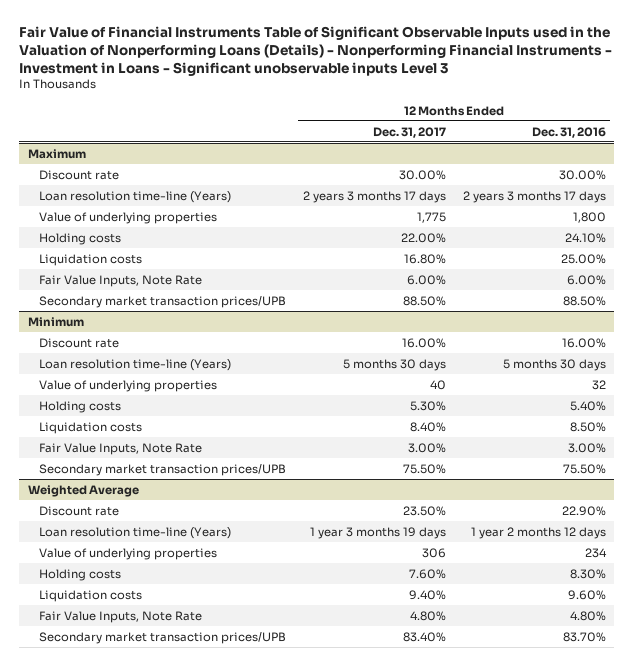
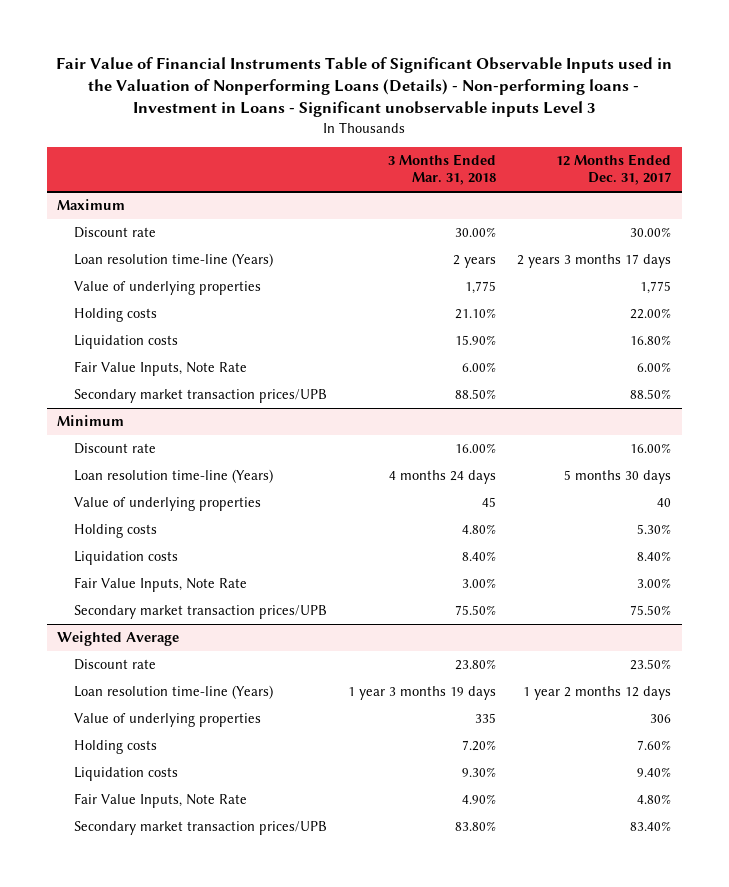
- Fair Value of Financial Instruments Table of Significant Observable Inputs used in the Valuation of Nonperforming Loans (Details) - Nonperforming Financial Instruments - Investment in Loans - Significant unobservable inputs Level 3
+ Fair Value of Financial Instruments Table of Significant Observable Inputs used in the Valuation of Nonperforming Loans (Details) - Non-performing loans - Investment in Loans - Significant unobservable inputs Level 3
- | 12 Months Ended Dec. 31, 2017 | 12 Months Ended Dec. 31, 2016
+ | 3 Months Ended Mar. 31, 2018 | 12 Months Ended Dec. 31, 2017
@ Weighted Average
- Loan resolution time-line (Years) | 1 year 3 months 19 days | 1 year 2 months 12 days
+ Loan resolution time-line (Years) | 1 year 3 months 19 days | 1 year 2 months 12 days

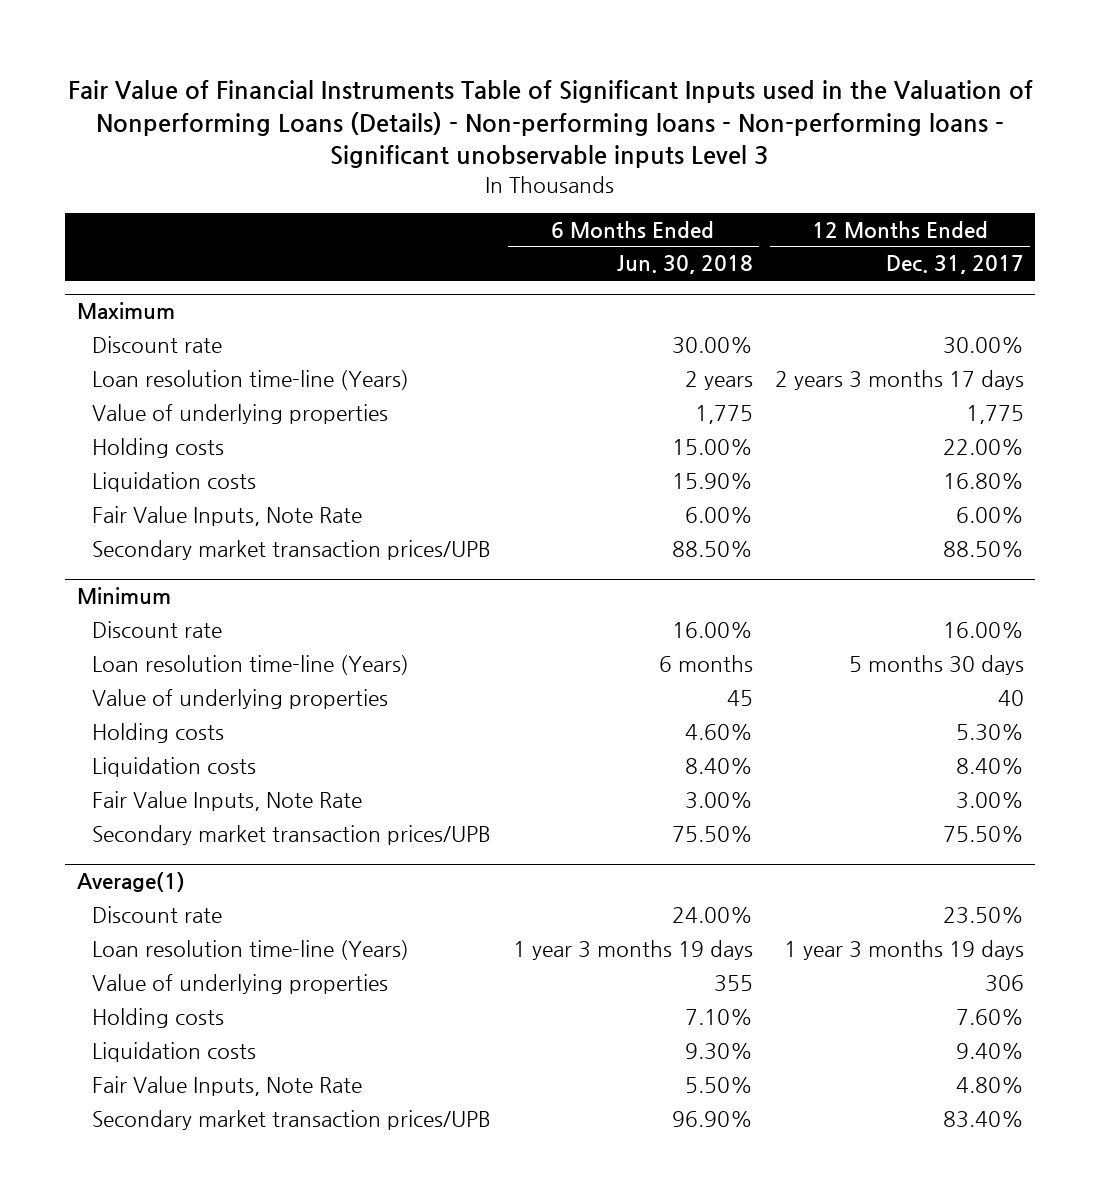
- Fair Value of Financial Instruments Table of Significant Observable Inputs used in the Valuation of Nonperforming Loans (Details) - Non-performing loans - Investment in Loans - Significant unobservable inputs Level 3
+ Fair Value of Financial Instruments Table of Significant Inputs used in the Valuation of Nonperforming Loans (Details) - Non-performing loans - Non-performing loans - Significant unobservable inputs Level 3
- | 3 Months Ended Mar. 31, 2018 | 12 Months Ended Dec. 31, 2017
+ | 6 Months Ended Jun. 30, 2018 | 12 Months Ended Dec. 31, 2017
- Weighted Average
+ Average(1)
- Loan resolution time-line (Years) | 1 year 3 months 19 days | 1 year 2 months 12 days
+ Loan resolution time-line (Years) | 1 year 3 months 19 days | 1 year 3 months 19 days

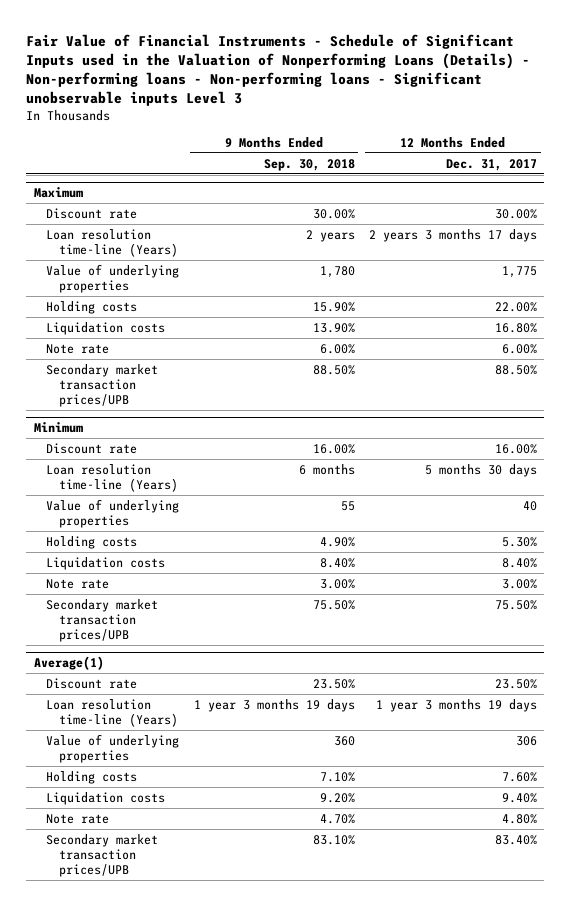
- Fair Value of Financial Instruments Table of Significant Inputs used in the Valuation of Nonperforming Loans (Details) - Non-performing loans - Non-performing loans - Significant unobservable inputs Level 3
+ Fair Value of Financial Instruments - Schedule of Significant Inputs used in the Valuation of Nonperforming Loans (Details) - Non-performing loans - Non-performing loans - Significant unobservable inputs Level 3
- | 6 Months Ended Jun. 30, 2018 | 12 Months Ended Dec. 31, 2017
+ | 9 Months Ended Sep. 30, 2018 | 12 Months Ended Dec. 31, 2017
@ Maximum
- Fair Value Inputs, Note Rate | 6.00% | 6.00%
+ Note rate | 6.00% | 6.00%
@ Minimum
- Fair Value Inputs, Note Rate | 3.00% | 3.00%
+ Note rate | 3.00% | 3.00%
@ Average(1)
- Fair Value Inputs, Note Rate | 5.50% | 4.80%
+ Note rate | 4.70% | 4.80%

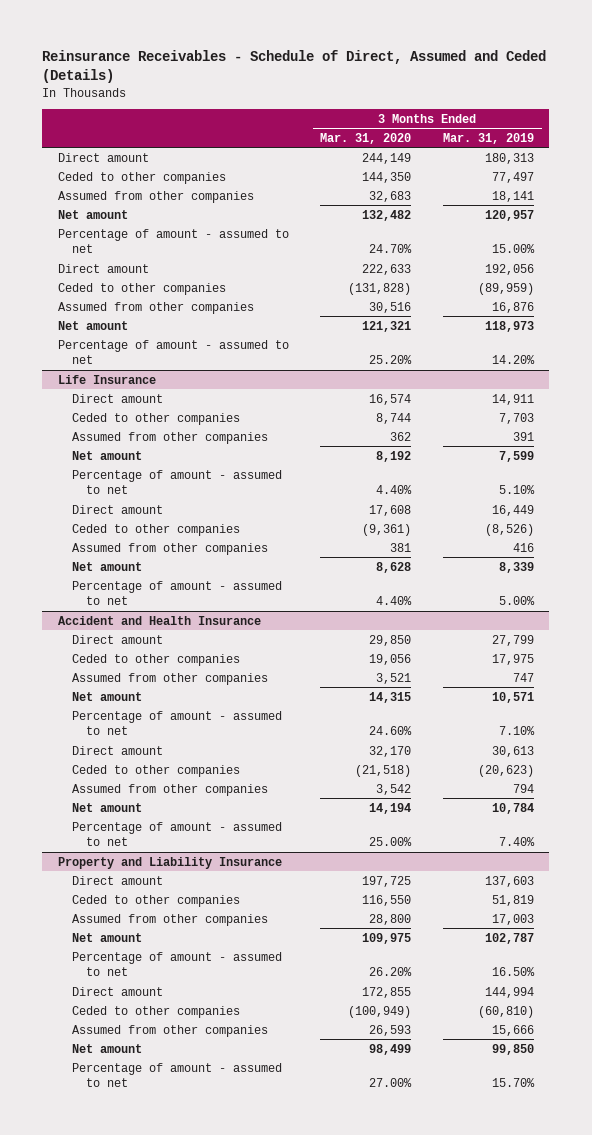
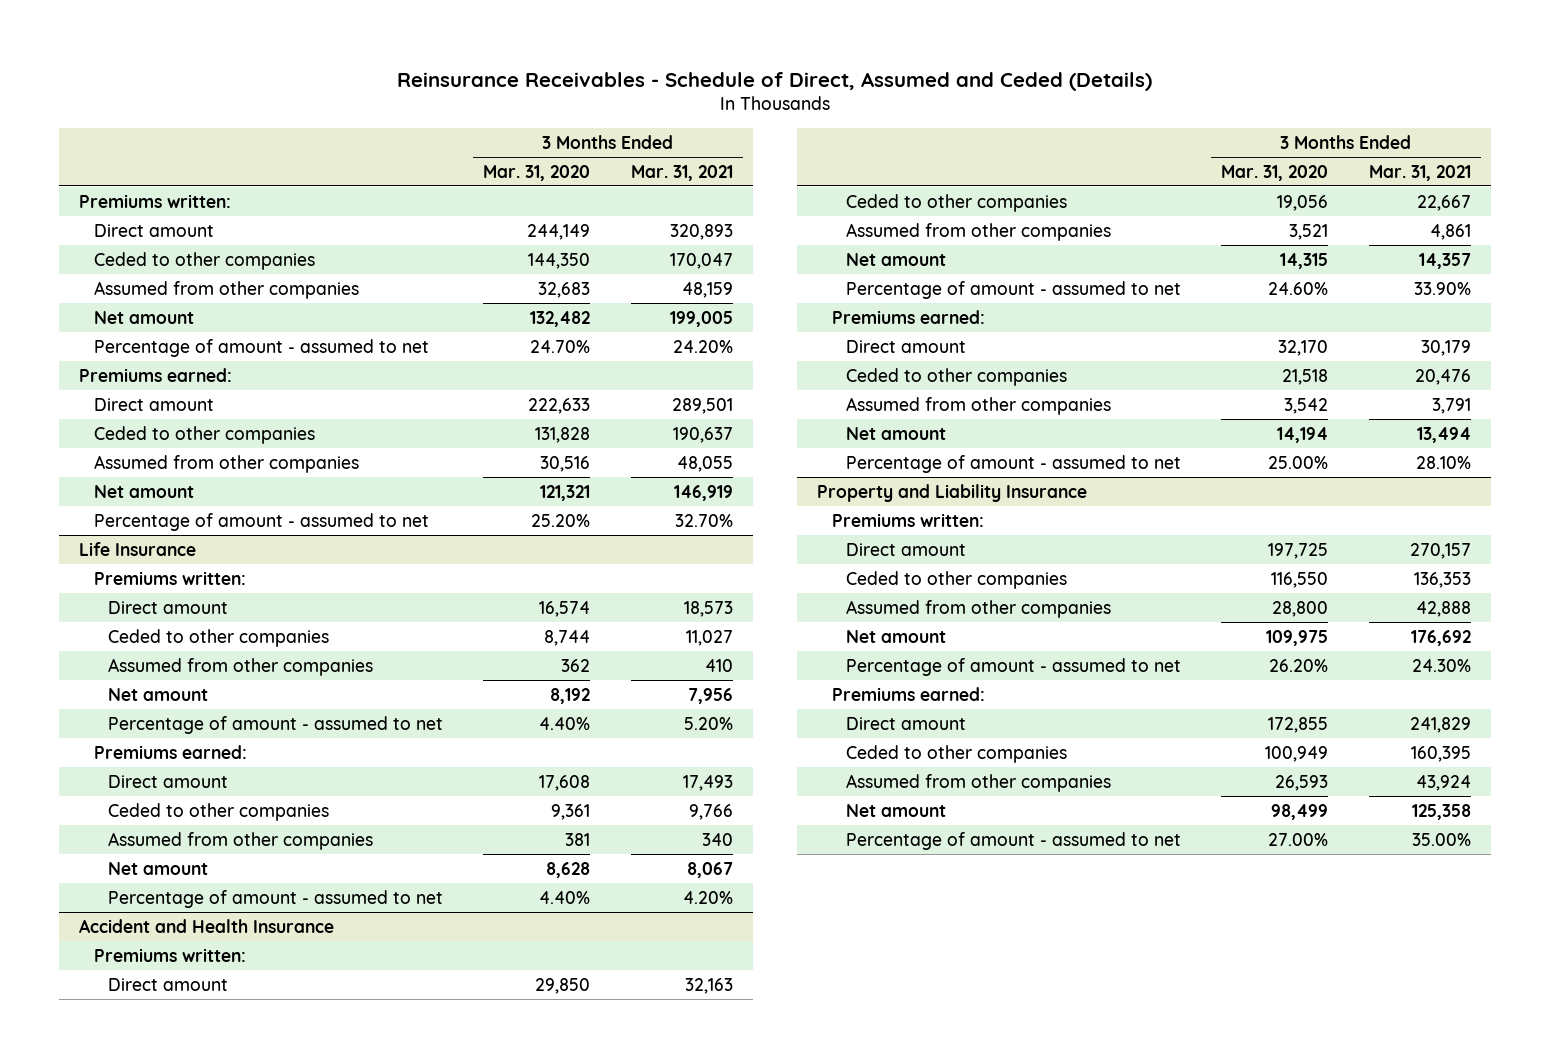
- | 3 Months Ended Mar. 31, 2020 | 3 Months Ended Mar. 31, 2019
+ | 3 Months Ended Mar. 31, 2020 | 3 Months Ended Mar. 31, 2021
+ Premiums written:
+ Premiums earned:
- Ceded to other companies | (131,828) | (89,959)
+ Ceded to other companies | 131,828 | 190,637
@ Life Insurance
+ Premiums written:
+ Premiums earned:
- Ceded to other companies | (9,361) | (8,526)
+ Ceded to other companies | 9,361 | 9,766
@ Accident and Health Insurance
+ Premiums written:
+ Premiums earned:
- Ceded to other companies | (21,518) | (20,623)
+ Ceded to other companies | 21,518 | 20,476
@ Property and Liability Insurance
+ Premiums written:
+ Premiums earned:
- Ceded to other companies | (100,949) | (60,810)
+ Ceded to other companies | 100,949 | 160,395

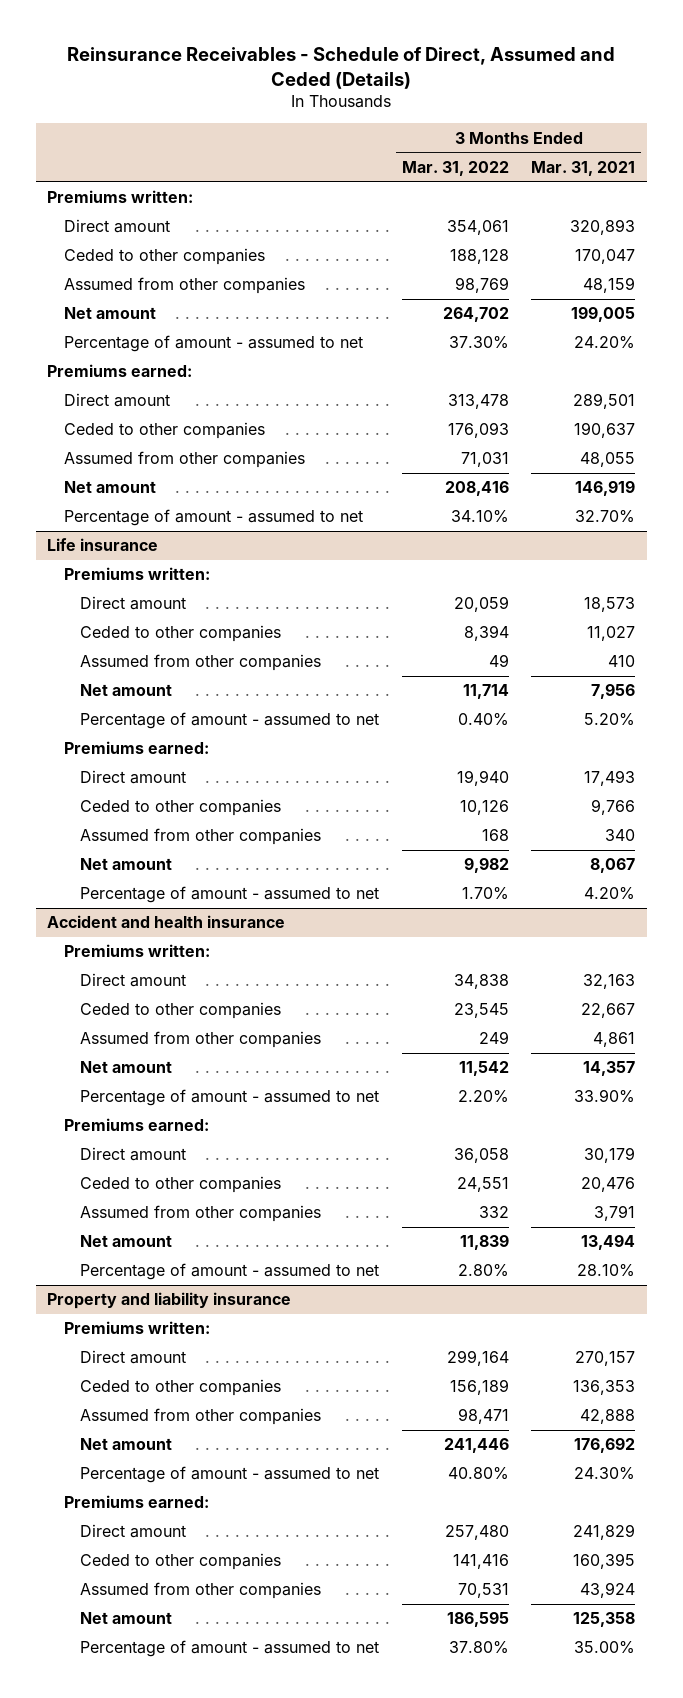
- | 3 Months Ended Mar. 31, 2020 | 3 Months Ended Mar. 31, 2021
+ | 3 Months Ended Mar. 31, 2022 | 3 Months Ended Mar. 31, 2021
- Life Insurance
+ Life insurance
- Accident and Health Insurance
+ Accident and health insurance
- Property and Liability Insurance
+ Property and liability insurance

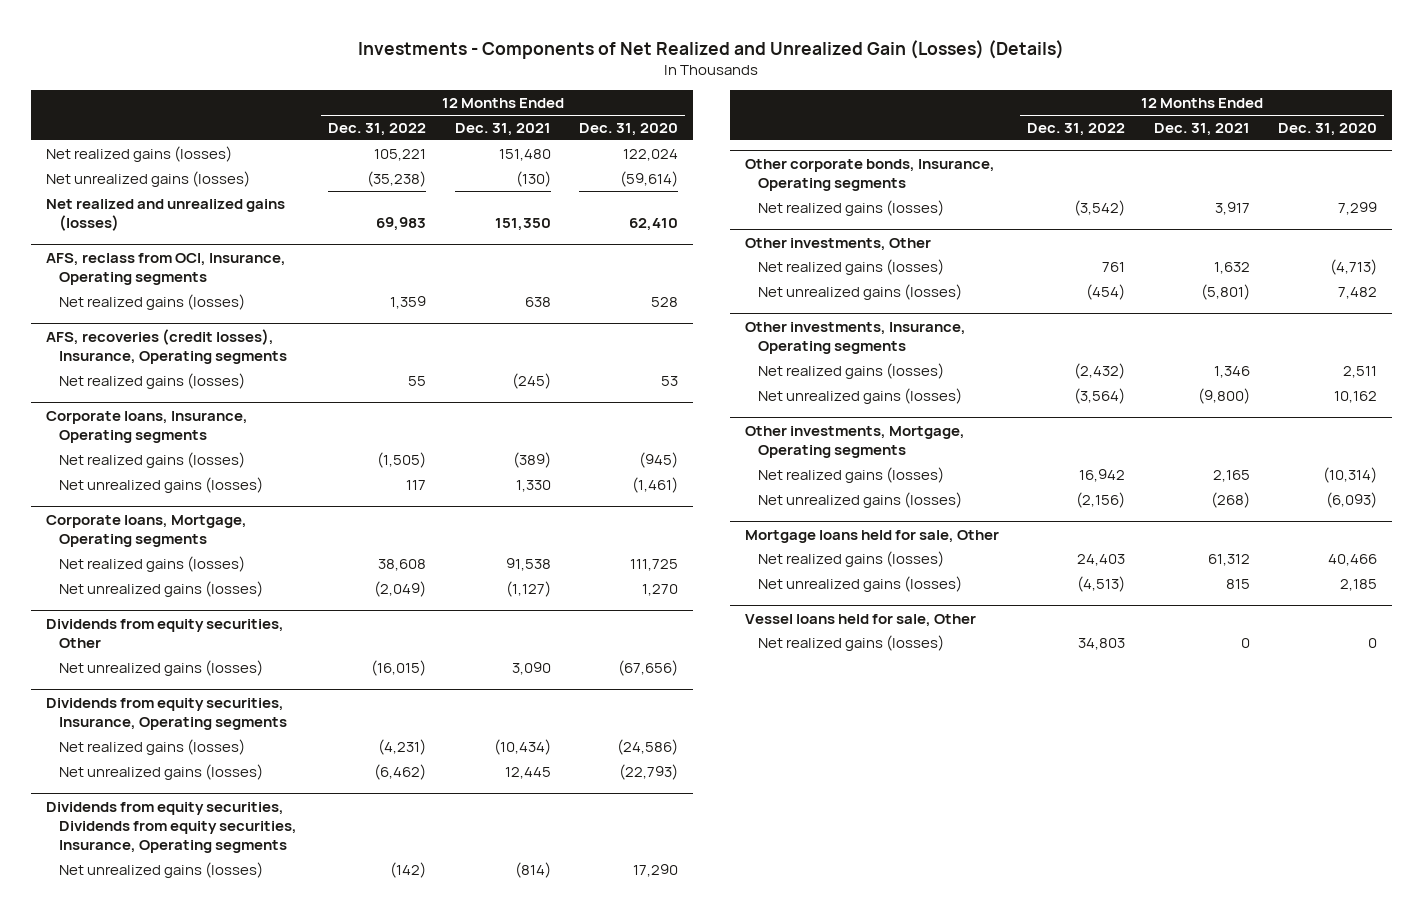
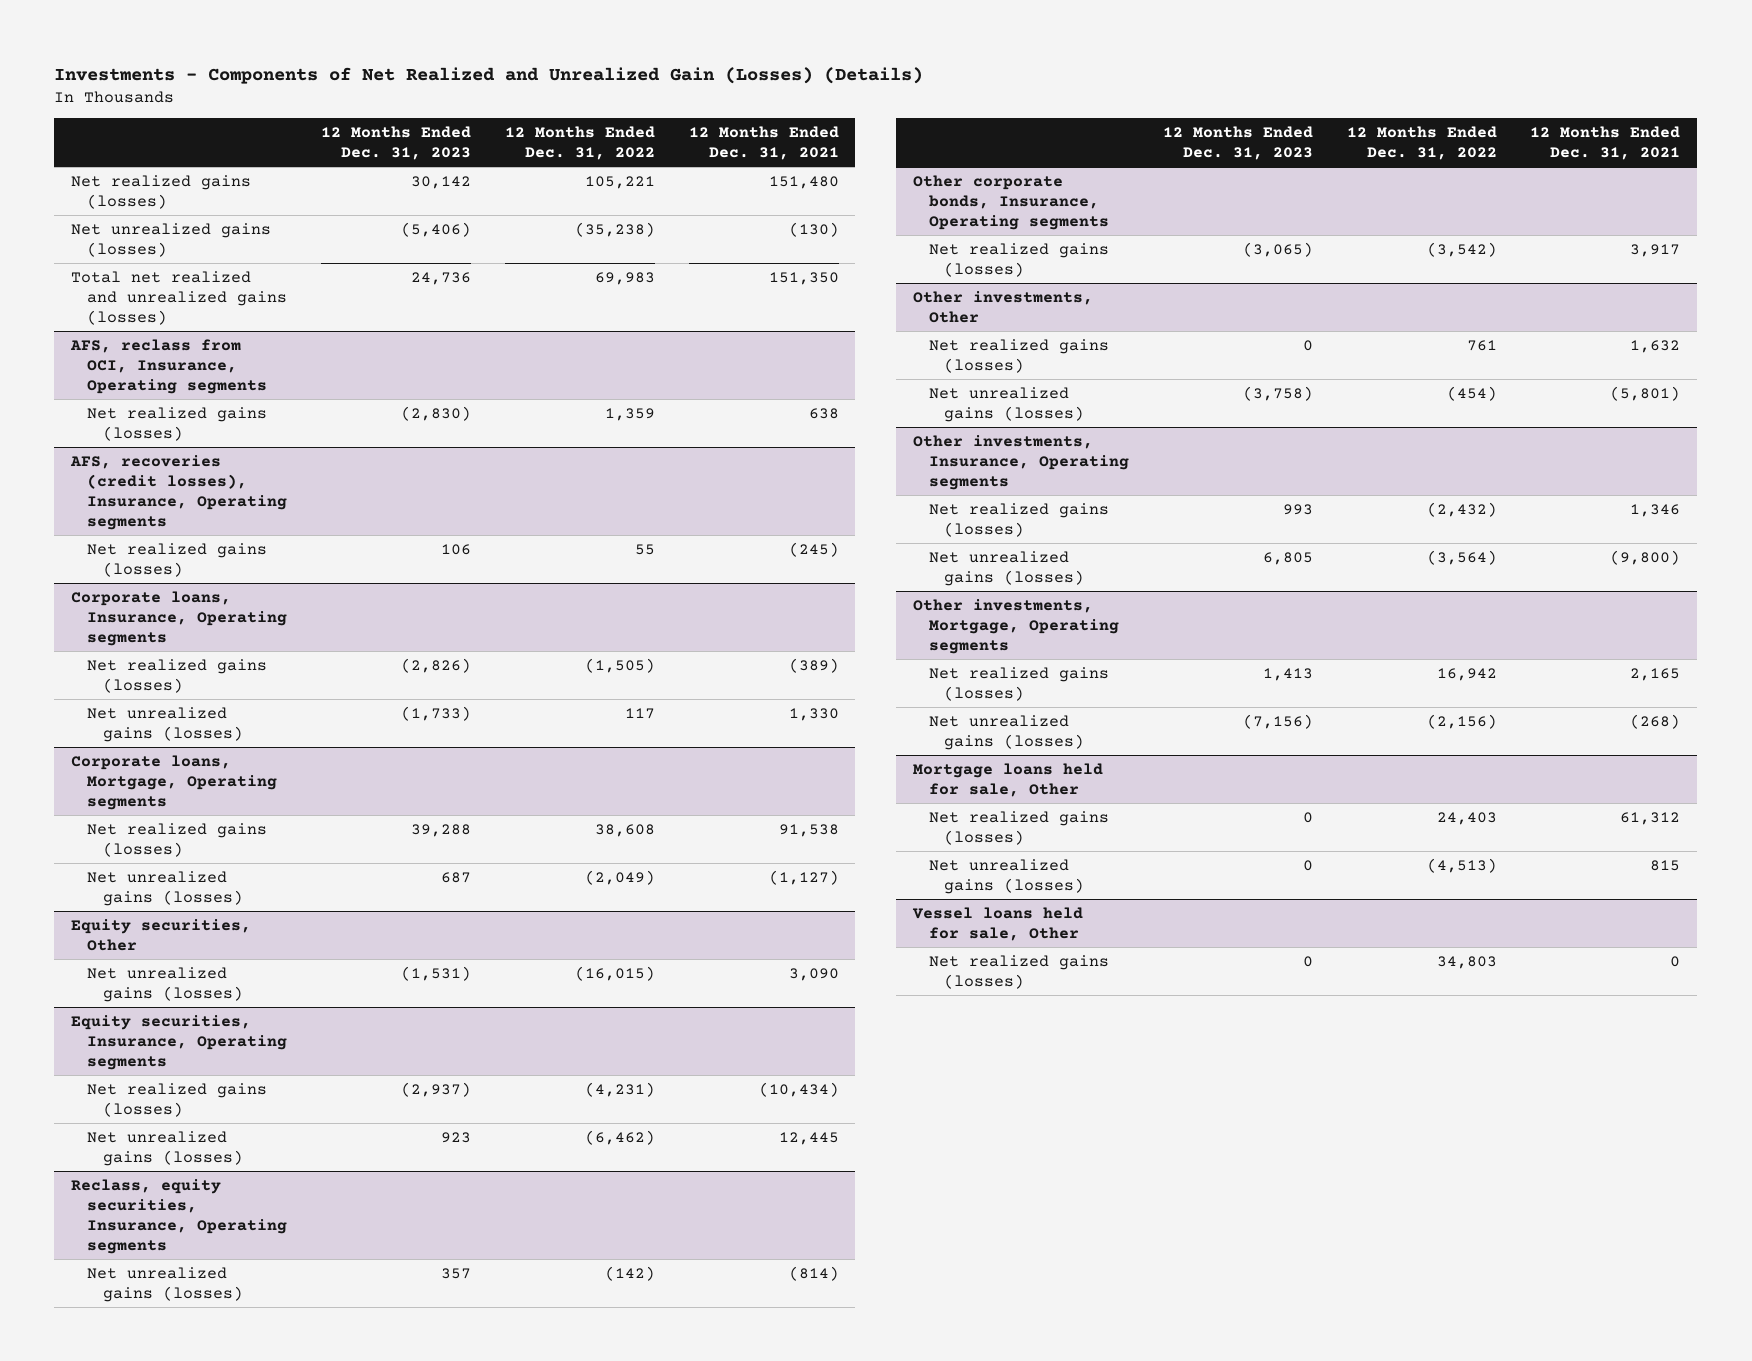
- | 12 Months Ended Dec. 31, 2022 | 12 Months Ended Dec. 31, 2021 | 12 Months Ended Dec. 31, 2020
+ | 12 Months Ended Dec. 31, 2023 | 12 Months Ended Dec. 31, 2022 | 12 Months Ended Dec. 31, 2021
- Net realized and unrealized gains (losses) | 69,983 | 151,350 | 62,410
+ Total net realized and unrealized gains (losses) | 24,736 | 69,983 | 151,350
- Dividends from equity securities, Other
+ Equity securities, Other
- Dividends from equity securities, Insurance, Operating segments
+ Equity securities, Insurance, Operating segments
- Dividends from equity securities, Dividends from equity securities, Insurance, Operating segments
+ Reclass, equity securities, Insurance, Operating segments

